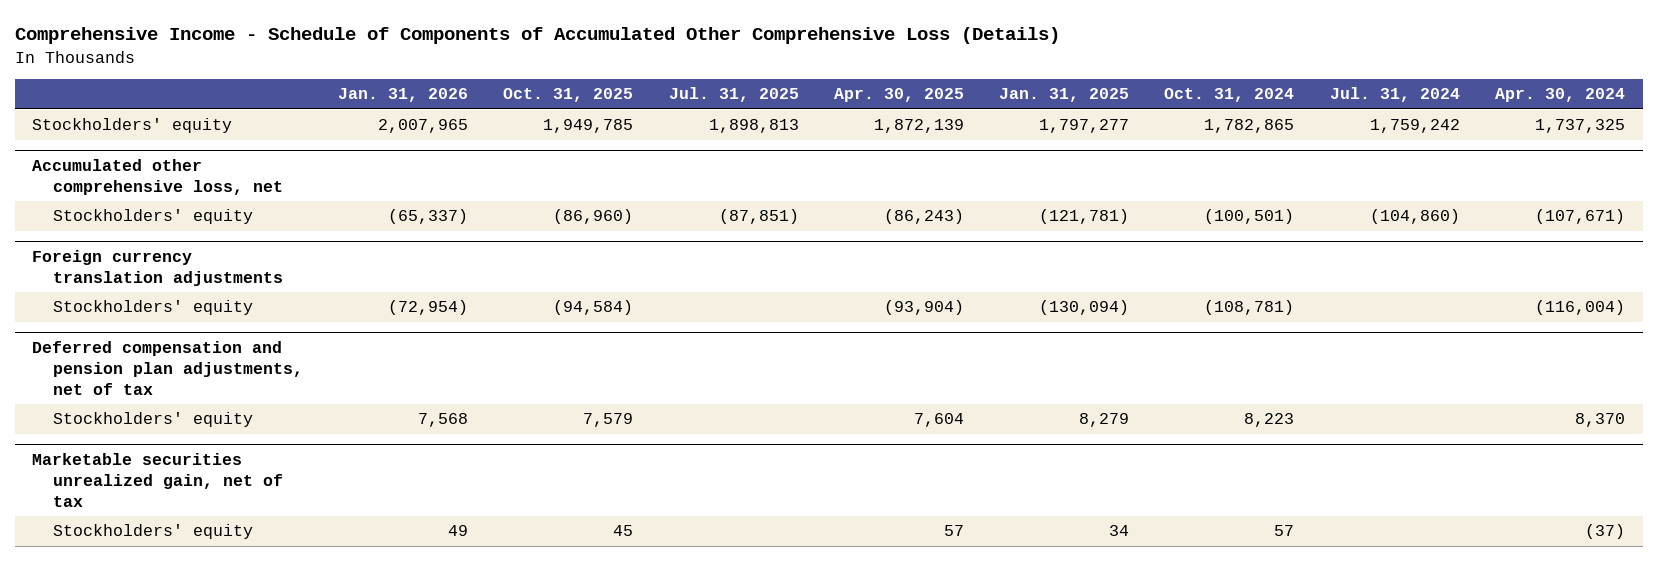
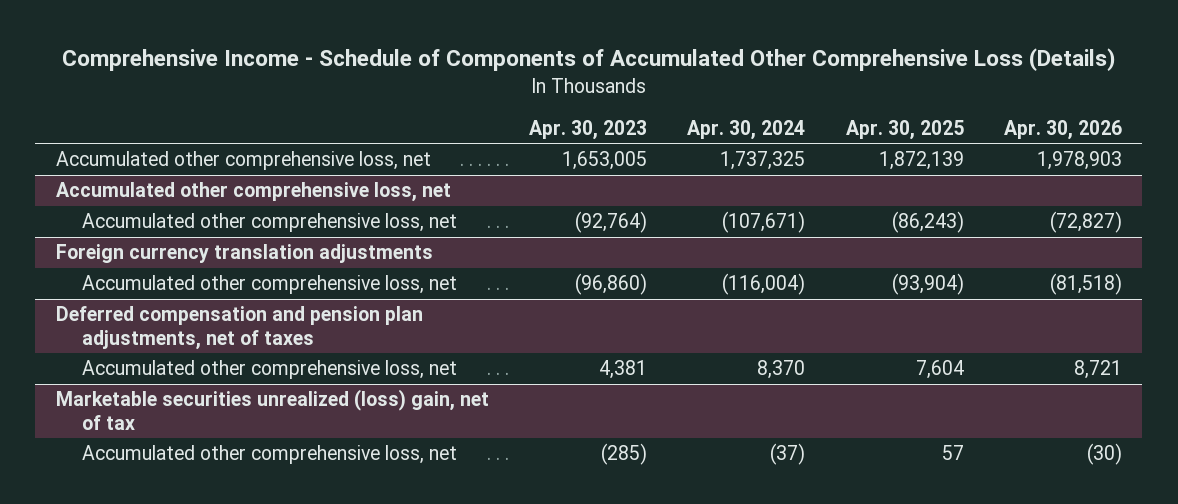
- | Jan. 31, 2026 | Oct. 31, 2025 | Jul. 31, 2025 | Apr. 30, 2025 | Jan. 31, 2025 | Oct. 31, 2024 | Jul. 31, 2024 | Apr. 30, 2024
+ | Apr. 30, 2023 | Apr. 30, 2024 | Apr. 30, 2025 | Apr. 30, 2026
- Stockholders' equity | 2,007,965 | 1,949,785 | 1,898,813 | 1,872,139 | 1,797,277 | 1,782,865 | 1,759,242 | 1,737,325
+ Accumulated other comprehensive loss, net | 1,653,005 | 1,737,325 | 1,872,139 | 1,978,903
@ Accumulated other comprehensive loss, net
- Stockholders' equity | (65,337) | (86,960) | (87,851) | (86,243) | (121,781) | (100,501) | (104,860) | (107,671)
+ Accumulated other comprehensive loss, net | (92,764) | (107,671) | (86,243) | (72,827)
@ Foreign currency translation adjustments
- Stockholders' equity | (72,954) | (94,584) | | (93,904) | (130,094) | (108,781) | | (116,004)
- Deferred compensation and pension plan adjustments, net of tax
- Stockholders' equity | 7,568 | 7,579 | | 7,604 | 8,279 | 8,223 | | 8,370
- Marketable securities unrealized gain, net of tax
- Stockholders' equity | 49 | 45 | | 57 | 34 | 57 | | (37)
@ Foreign currency translation adjustments
+ Accumulated other comprehensive loss, net | (96,860) | (116,004) | (93,904) | (81,518)
+ Deferred compensation and pension plan adjustments, net of taxes
+ Accumulated other comprehensive loss, net | 4,381 | 8,370 | 7,604 | 8,721
+ Marketable securities unrealized (loss) gain, net of tax
+ Accumulated other comprehensive loss, net | (285) | (37) | 57 | (30)

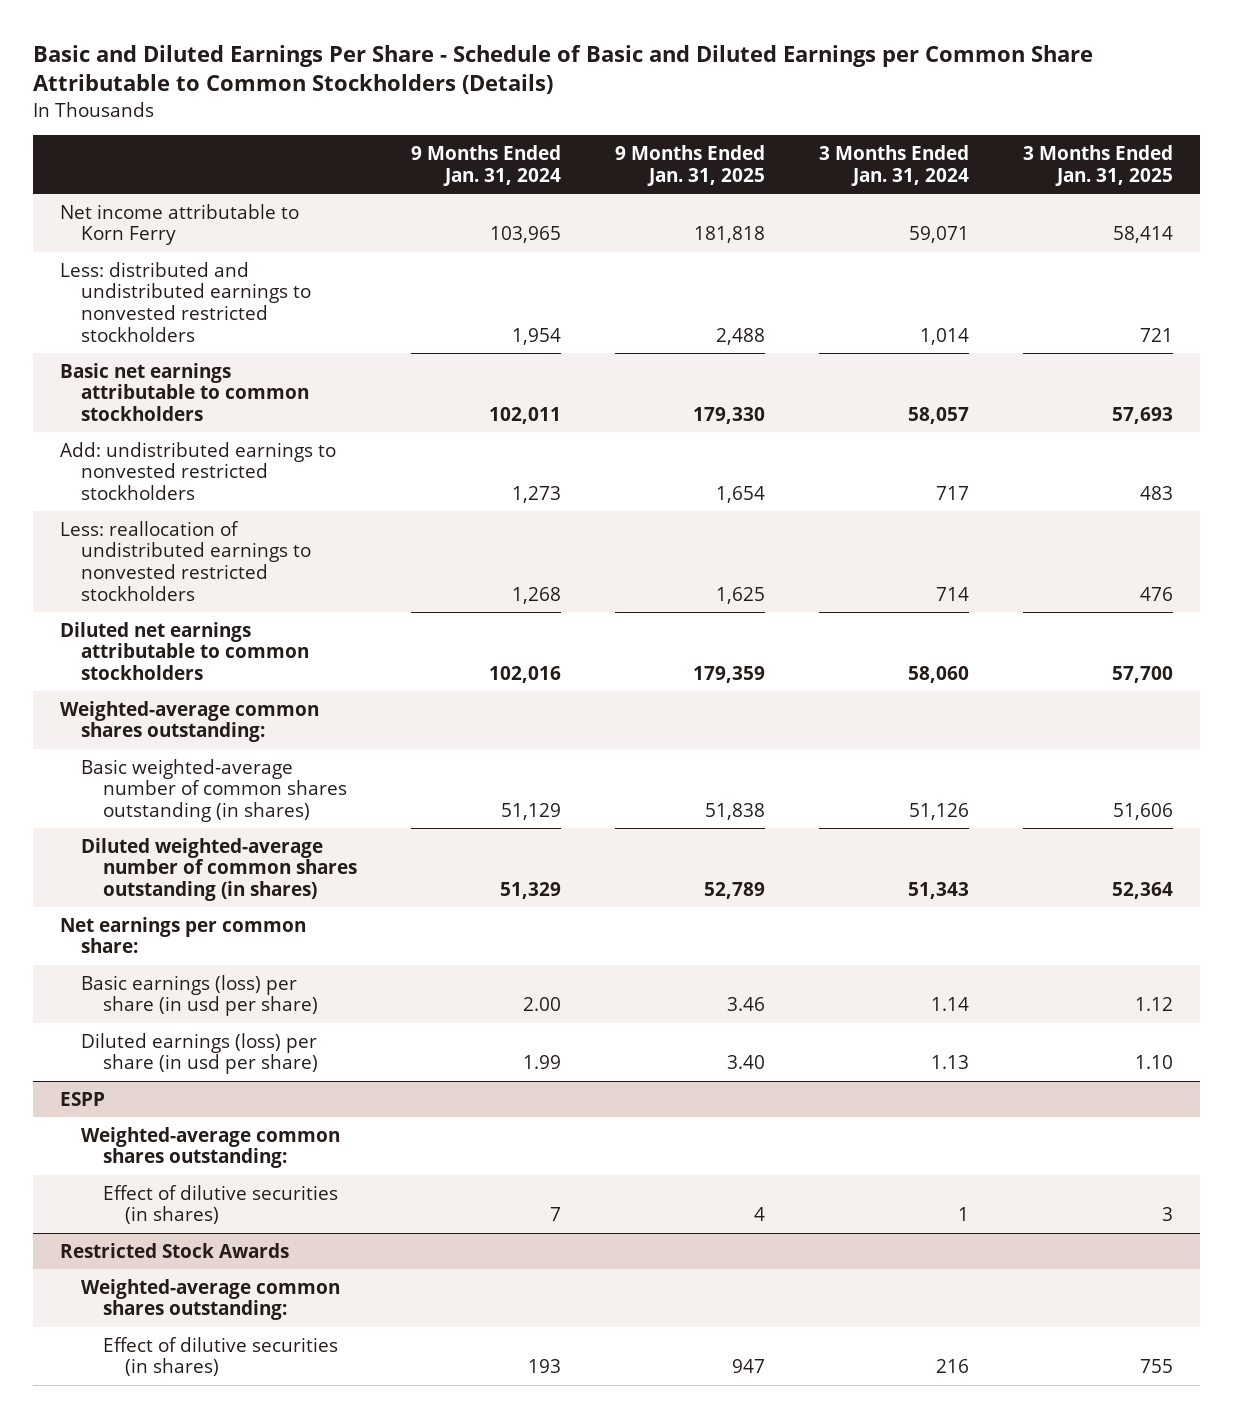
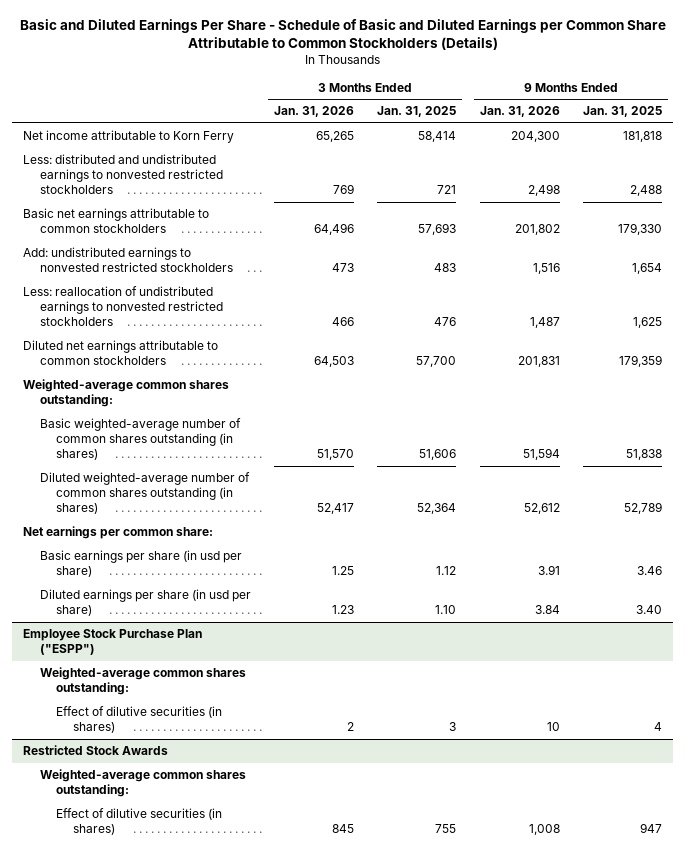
- | 9 Months Ended Jan. 31, 2024 | 9 Months Ended Jan. 31, 2025 | 3 Months Ended Jan. 31, 2024 | 3 Months Ended Jan. 31, 2025
+ | 3 Months Ended Jan. 31, 2026 | 3 Months Ended Jan. 31, 2025 | 9 Months Ended Jan. 31, 2026 | 9 Months Ended Jan. 31, 2025
- Basic earnings (loss) per share (in usd per share) | 2.00 | 3.46 | 1.14 | 1.12
- Diluted earnings (loss) per share (in usd per share) | 1.99 | 3.40 | 1.13 | 1.10
- ESPP
+ Basic earnings per share (in usd per share) | 1.25 | 1.12 | 3.91 | 3.46
+ Diluted earnings per share (in usd per share) | 1.23 | 1.10 | 3.84 | 3.40
+ Employee Stock Purchase Plan ("ESPP")

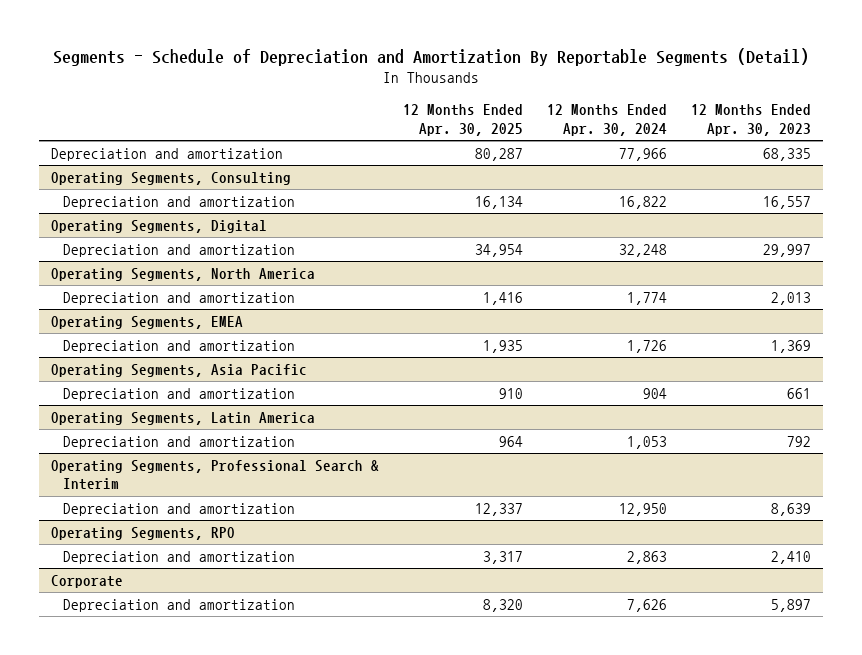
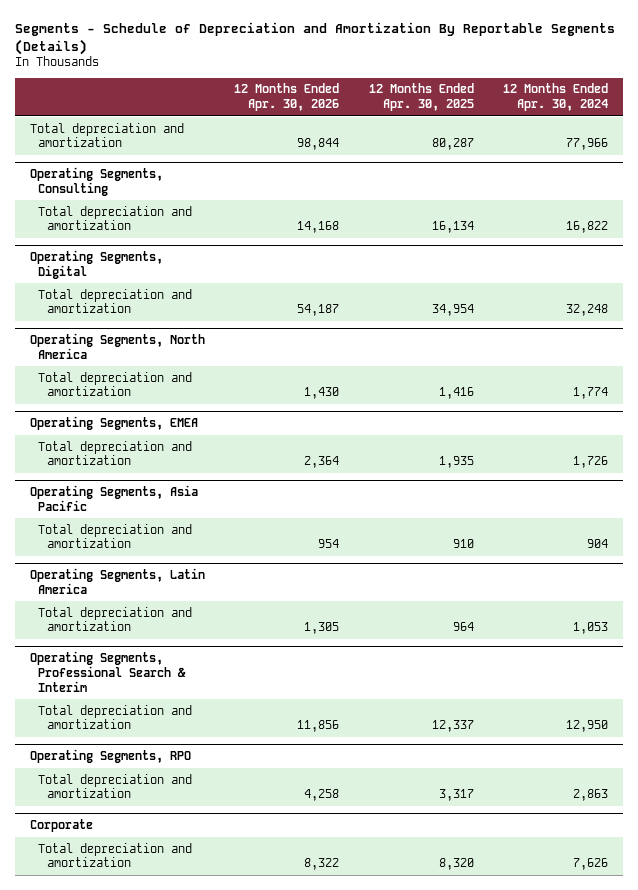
- Segments - Schedule of Depreciation and Amortization By Reportable Segments (Detail)
+ Segments - Schedule of Depreciation and Amortization By Reportable Segments (Details)
- | 12 Months Ended Apr. 30, 2025 | 12 Months Ended Apr. 30, 2024 | 12 Months Ended Apr. 30, 2023
+ | 12 Months Ended Apr. 30, 2026 | 12 Months Ended Apr. 30, 2025 | 12 Months Ended Apr. 30, 2024
- Depreciation and amortization | 80,287 | 77,966 | 68,335
+ Total depreciation and amortization | 98,844 | 80,287 | 77,966
@ Operating Segments, Consulting
- Depreciation and amortization | 16,134 | 16,822 | 16,557
+ Total depreciation and amortization | 14,168 | 16,134 | 16,822
@ Operating Segments, Digital
- Depreciation and amortization | 34,954 | 32,248 | 29,997
+ Total depreciation and amortization | 54,187 | 34,954 | 32,248
@ Operating Segments, North America
- Depreciation and amortization | 1,416 | 1,774 | 2,013
+ Total depreciation and amortization | 1,430 | 1,416 | 1,774
@ Operating Segments, EMEA
- Depreciation and amortization | 1,935 | 1,726 | 1,369
+ Total depreciation and amortization | 2,364 | 1,935 | 1,726
@ Operating Segments, Asia Pacific
- Depreciation and amortization | 910 | 904 | 661
+ Total depreciation and amortization | 954 | 910 | 904
@ Operating Segments, Latin America
- Depreciation and amortization | 964 | 1,053 | 792
+ Total depreciation and amortization | 1,305 | 964 | 1,053
@ Operating Segments, Professional Search & Interim
- Depreciation and amortization | 12,337 | 12,950 | 8,639
+ Total depreciation and amortization | 11,856 | 12,337 | 12,950
@ Operating Segments, RPO
- Depreciation and amortization | 3,317 | 2,863 | 2,410
+ Total depreciation and amortization | 4,258 | 3,317 | 2,863
@ Corporate
- Depreciation and amortization | 8,320 | 7,626 | 5,897
+ Total depreciation and amortization | 8,322 | 8,320 | 7,626

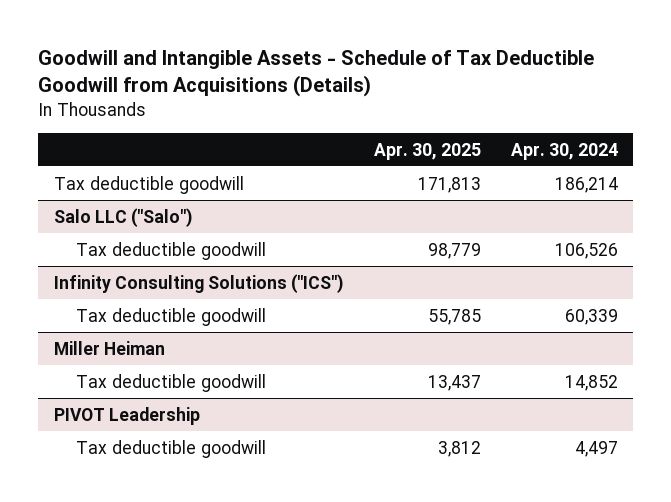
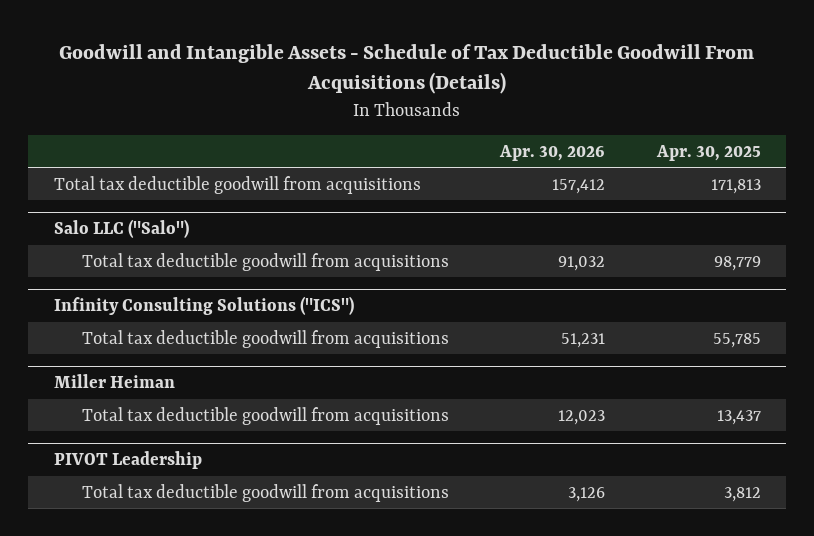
- Goodwill and Intangible Assets - Schedule of Tax Deductible Goodwill from Acquisitions (Details)
+ Goodwill and Intangible Assets - Schedule of Tax Deductible Goodwill From Acquisitions (Details)
- | Apr. 30, 2025 | Apr. 30, 2024
+ | Apr. 30, 2026 | Apr. 30, 2025
- Tax deductible goodwill | 171,813 | 186,214
+ Total tax deductible goodwill from acquisitions | 157,412 | 171,813
@ Salo LLC ("Salo")
- Tax deductible goodwill | 98,779 | 106,526
+ Total tax deductible goodwill from acquisitions | 91,032 | 98,779
@ Infinity Consulting Solutions ("ICS")
- Tax deductible goodwill | 55,785 | 60,339
+ Total tax deductible goodwill from acquisitions | 51,231 | 55,785
@ Miller Heiman
- Tax deductible goodwill | 13,437 | 14,852
+ Total tax deductible goodwill from acquisitions | 12,023 | 13,437
@ PIVOT Leadership
- Tax deductible goodwill | 3,812 | 4,497
+ Total tax deductible goodwill from acquisitions | 3,126 | 3,812

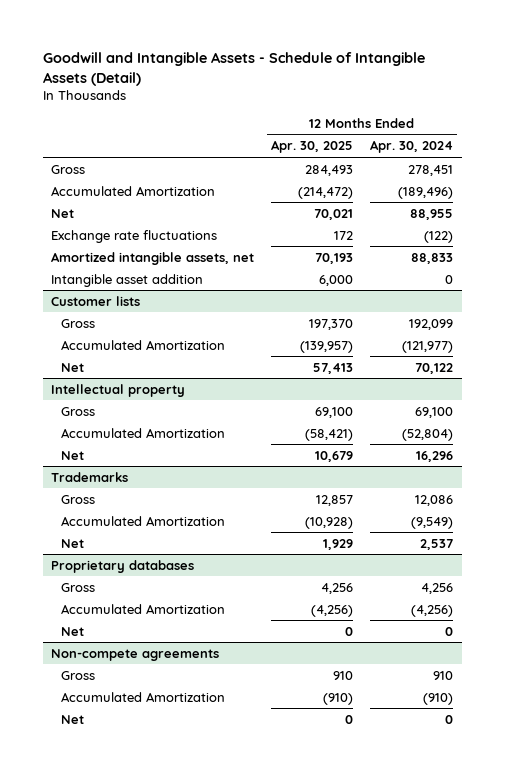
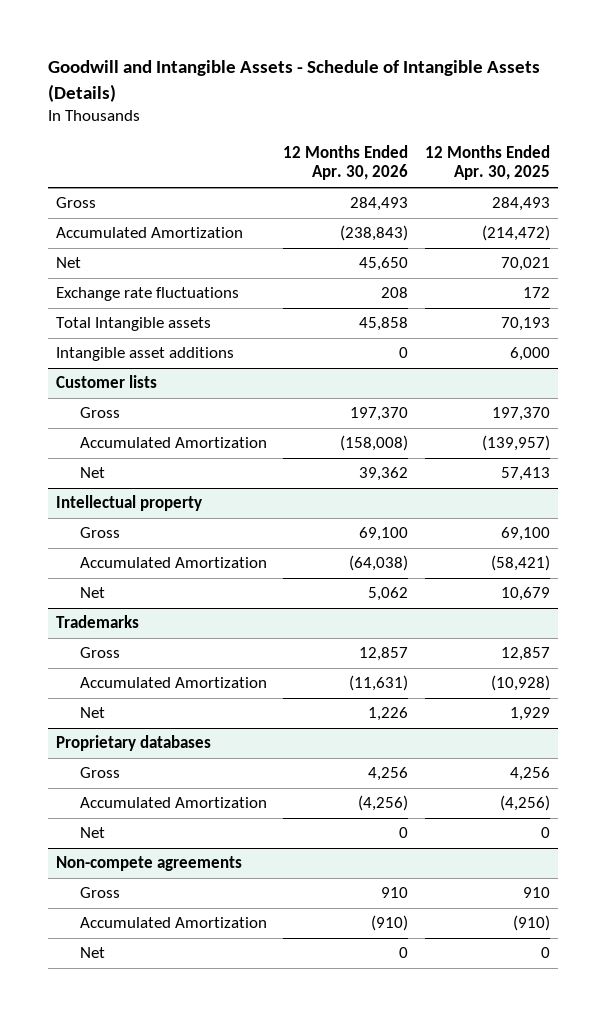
- Goodwill and Intangible Assets - Schedule of Intangible Assets (Detail)
+ Goodwill and Intangible Assets - Schedule of Intangible Assets (Details)
- | 12 Months Ended Apr. 30, 2025 | 12 Months Ended Apr. 30, 2024
+ | 12 Months Ended Apr. 30, 2026 | 12 Months Ended Apr. 30, 2025
- Amortized intangible assets, net | 70,193 | 88,833
- Intangible asset addition | 6,000 | 0
+ Total Intangible assets | 45,858 | 70,193
+ Intangible asset additions | 0 | 6,000

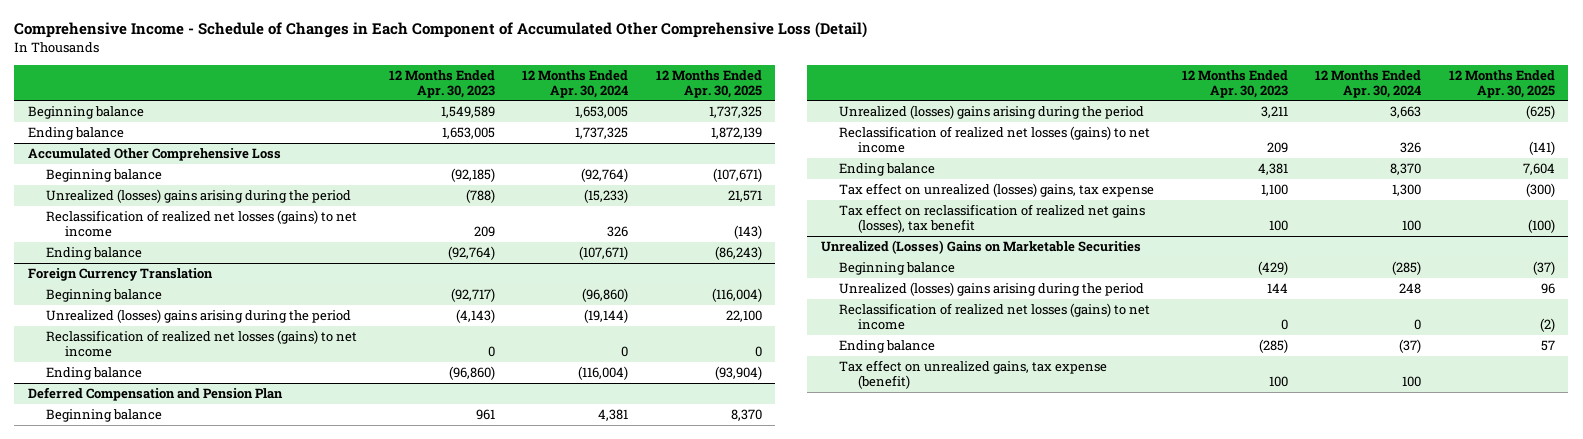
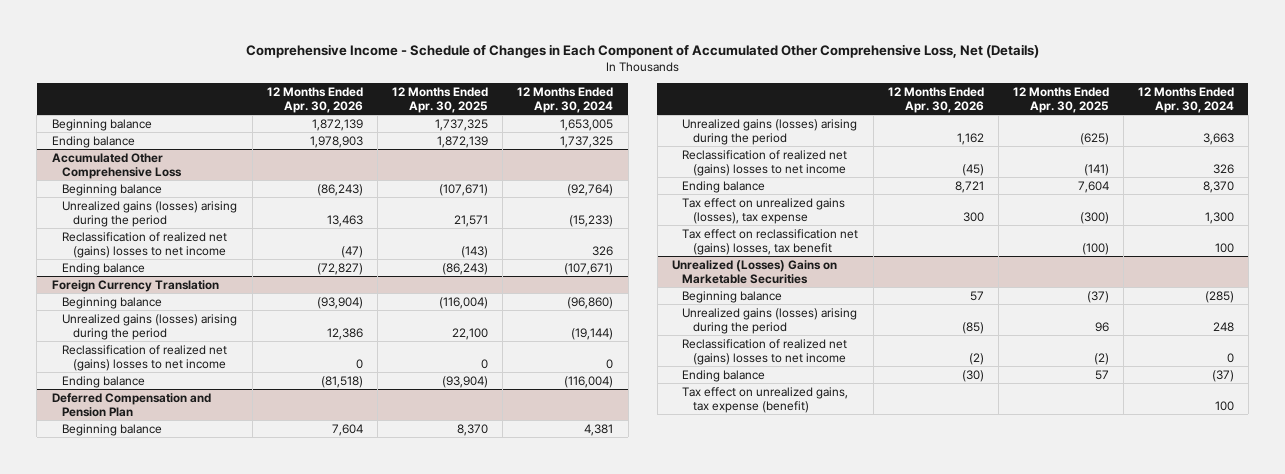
- Comprehensive Income - Schedule of Changes in Each Component of Accumulated Other Comprehensive Loss (Detail)
+ Comprehensive Income - Schedule of Changes in Each Component of Accumulated Other Comprehensive Loss, Net (Details)
- | 12 Months Ended Apr. 30, 2023 | 12 Months Ended Apr. 30, 2024 | 12 Months Ended Apr. 30, 2025
+ | 12 Months Ended Apr. 30, 2026 | 12 Months Ended Apr. 30, 2025 | 12 Months Ended Apr. 30, 2024
@ Accumulated Other Comprehensive Loss
- Unrealized (losses) gains arising during the period | (788) | (15,233) | 21,571
- Reclassification of realized net losses (gains) to net income | 209 | 326 | (143)
+ Unrealized gains (losses) arising during the period | 13,463 | 21,571 | (15,233)
+ Reclassification of realized net (gains) losses to net income | (47) | (143) | 326
@ Foreign Currency Translation
- Unrealized (losses) gains arising during the period | (4,143) | (19,144) | 22,100
- Reclassification of realized net losses (gains) to net income | 0 | 0 | 0
+ Unrealized gains (losses) arising during the period | 12,386 | 22,100 | (19,144)
+ Reclassification of realized net (gains) losses to net income | 0 | 0 | 0
@ Deferred Compensation and Pension Plan
- Unrealized (losses) gains arising during the period | 3,211 | 3,663 | (625)
- Reclassification of realized net losses (gains) to net income | 209 | 326 | (141)
+ Unrealized gains (losses) arising during the period | 1,162 | (625) | 3,663
+ Reclassification of realized net (gains) losses to net income | (45) | (141) | 326
- Tax effect on unrealized (losses) gains, tax expense | 1,100 | 1,300 | (300)
- Tax effect on reclassification of realized net gains (losses), tax benefit | 100 | 100 | (100)
+ Tax effect on unrealized gains (losses), tax expense | 300 | (300) | 1,300
+ Tax effect on reclassification net (gains) losses, tax benefit | | (100) | 100
@ Unrealized (Losses) Gains on Marketable Securities
- Unrealized (losses) gains arising during the period | 144 | 248 | 96
- Reclassification of realized net losses (gains) to net income | 0 | 0 | (2)
+ Unrealized gains (losses) arising during the period | (85) | 96 | 248
+ Reclassification of realized net (gains) losses to net income | (2) | (2) | 0

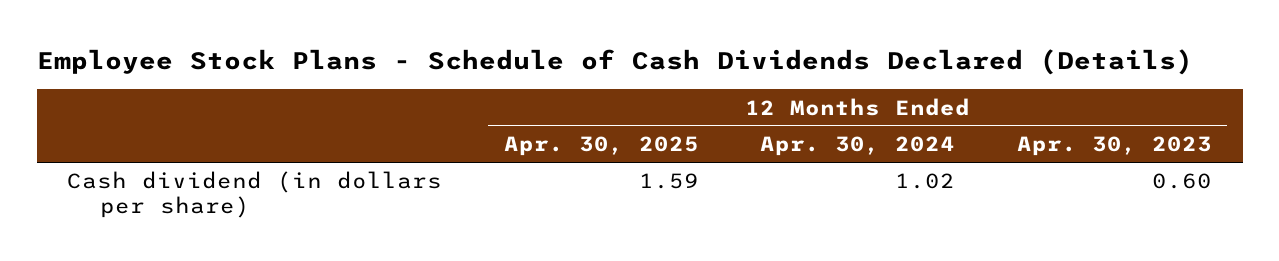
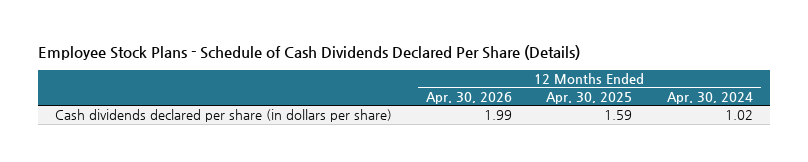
- Employee Stock Plans - Schedule of Cash Dividends Declared (Details)
+ Employee Stock Plans - Schedule of Cash Dividends Declared Per Share (Details)
- | 12 Months Ended Apr. 30, 2025 | 12 Months Ended Apr. 30, 2024 | 12 Months Ended Apr. 30, 2023
+ | 12 Months Ended Apr. 30, 2026 | 12 Months Ended Apr. 30, 2025 | 12 Months Ended Apr. 30, 2024
- Cash dividend (in dollars per share) | 1.59 | 1.02 | 0.60
+ Cash dividends declared per share (in dollars per share) | 1.99 | 1.59 | 1.02

